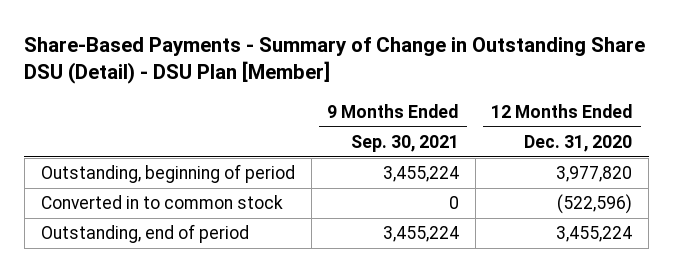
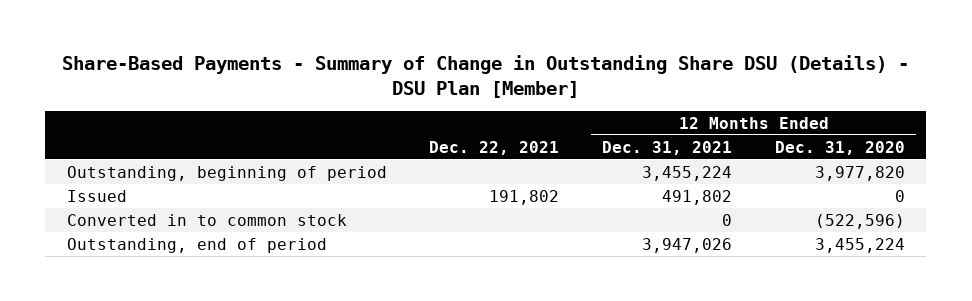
- Share-Based Payments - Summary of Change in Outstanding Share DSU (Detail) - DSU Plan [Member]
+ Share-Based Payments - Summary of Change in Outstanding Share DSU (Details) - DSU Plan [Member]
- | 9 Months Ended Sep. 30, 2021 | 12 Months Ended Dec. 31, 2020
+ | Dec. 22, 2021 | 12 Months Ended Dec. 31, 2021 | 12 Months Ended Dec. 31, 2020
+ Issued | 191,802 | 491,802 | 0

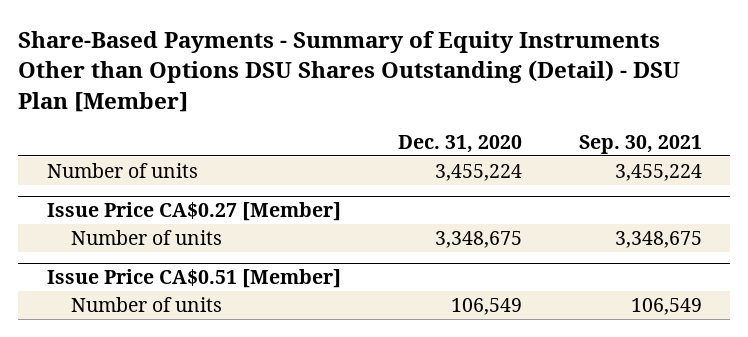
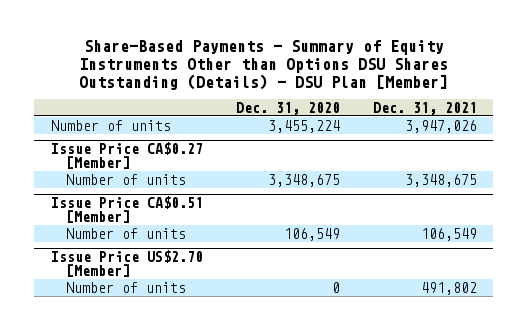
- Share-Based Payments - Summary of Equity Instruments Other than Options DSU Shares Outstanding (Detail) - DSU Plan [Member]
+ Share-Based Payments - Summary of Equity Instruments Other than Options DSU Shares Outstanding (Details) - DSU Plan [Member]
- | Dec. 31, 2020 | Sep. 30, 2021
+ | Dec. 31, 2020 | Dec. 31, 2021
+ Issue Price US$2.70 [Member]
+ Number of units | 0 | 491,802

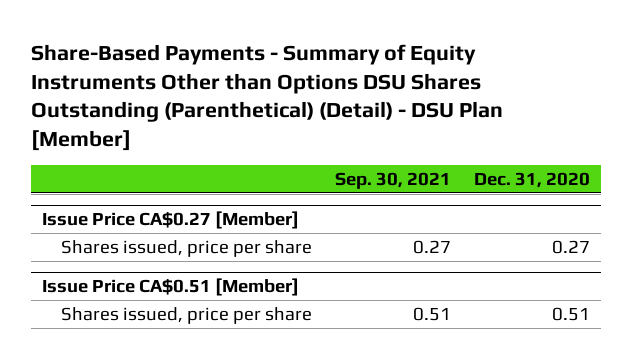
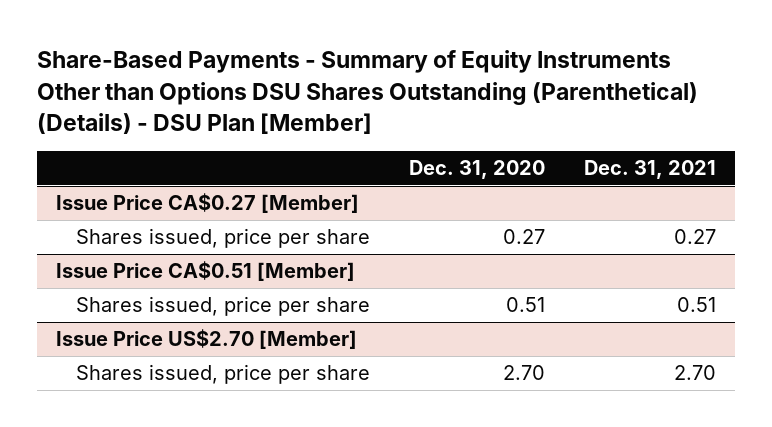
- Share-Based Payments - Summary of Equity Instruments Other than Options DSU Shares Outstanding (Parenthetical) (Detail) - DSU Plan [Member]
+ Share-Based Payments - Summary of Equity Instruments Other than Options DSU Shares Outstanding (Parenthetical) (Details) - DSU Plan [Member]
- | Sep. 30, 2021 | Dec. 31, 2020
+ | Dec. 31, 2020 | Dec. 31, 2021
+ Issue Price US$2.70 [Member]
+ Shares issued, price per share | 2.70 | 2.70

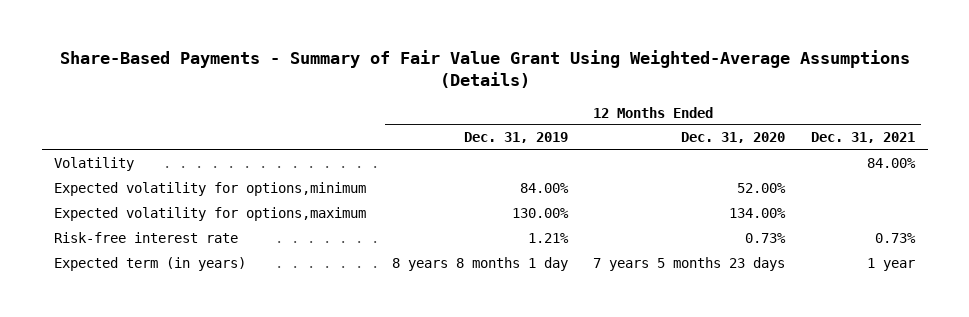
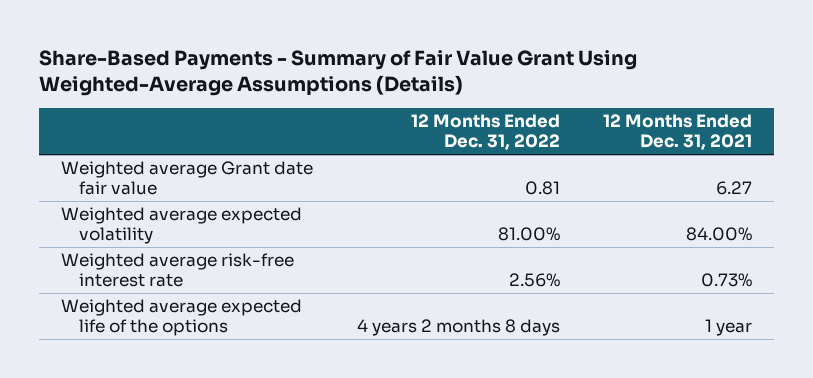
- | 12 Months Ended Dec. 31, 2019 | 12 Months Ended Dec. 31, 2020 | 12 Months Ended Dec. 31, 2021
+ | 12 Months Ended Dec. 31, 2022 | 12 Months Ended Dec. 31, 2021
- Volatility | | | 84.00%
- Expected volatility for options,minimum | 84.00% | 52.00% |
- Expected volatility for options,maximum | 130.00% | 134.00% |
- Risk-free interest rate | 1.21% | 0.73% | 0.73%
- Expected term (in years) | 8 years 8 months 1 day | 7 years 5 months 23 days | 1 year
+ Weighted average Grant date fair value | 0.81 | 6.27
+ Weighted average expected volatility | 81.00% | 84.00%
+ Weighted average risk-free interest rate | 2.56% | 0.73%
+ Weighted average expected life of the options | 4 years 2 months 8 days | 1 year

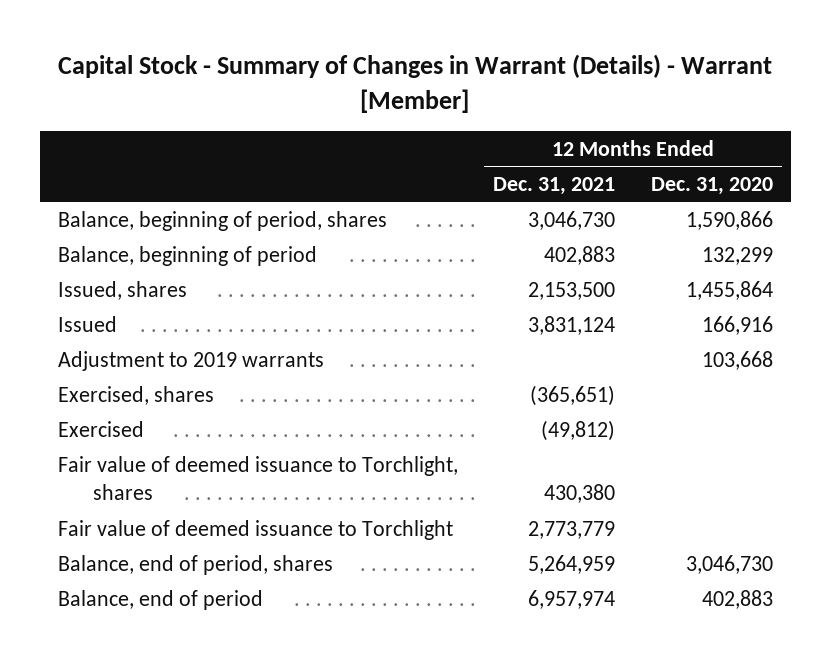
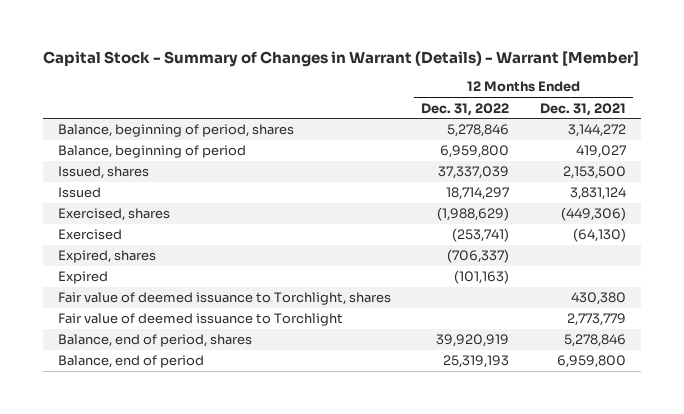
- | 12 Months Ended Dec. 31, 2021 | 12 Months Ended Dec. 31, 2020
+ | 12 Months Ended Dec. 31, 2022 | 12 Months Ended Dec. 31, 2021
- Balance, beginning of period, shares | 3,046,730 | 1,590,866
- Balance, beginning of period | 402,883 | 132,299
+ Balance, beginning of period, shares | 5,278,846 | 3,144,272
+ Balance, beginning of period | 6,959,800 | 419,027
- Adjustment to 2019 warrants | | 103,668
- Exercised, shares | (365,651) |
- Exercised | (49,812) |
+ Exercised, shares | (1,988,629) | (449,306)
+ Exercised | (253,741) | (64,130)
+ Expired, shares | (706,337) |
+ Expired | (101,163) |
- Balance, end of period, shares | 5,264,959 | 3,046,730
- Balance, end of period | 6,957,974 | 402,883
+ Balance, end of period, shares | 39,920,919 | 5,278,846
+ Balance, end of period | 25,319,193 | 6,959,800

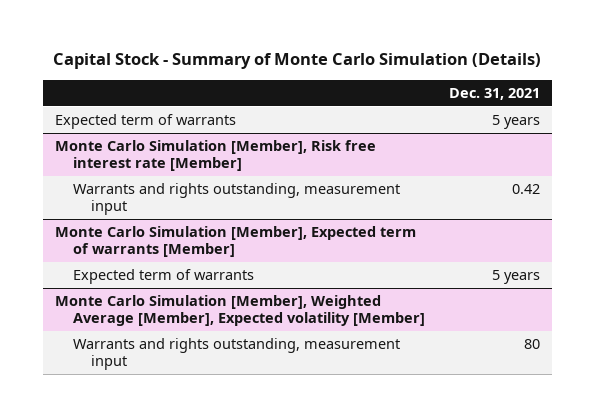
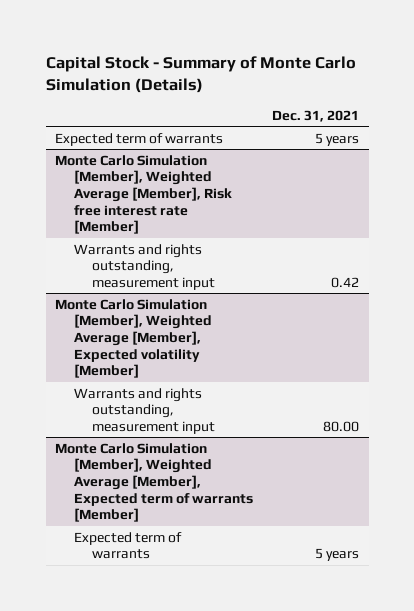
- Monte Carlo Simulation [Member], Risk free interest rate [Member]
+ Monte Carlo Simulation [Member], Weighted Average [Member], Risk free interest rate [Member]
- Monte Carlo Simulation [Member], Expected term of warrants [Member]
- Expected term of warrants | 5 years
@ Monte Carlo Simulation [Member], Weighted Average [Member], Expected volatility [Member]
- Warrants and rights outstanding, measurement input | 80
+ Warrants and rights outstanding, measurement input | 80.00
+ Monte Carlo Simulation [Member], Weighted Average [Member], Expected term of warrants [Member]
+ Expected term of warrants | 5 years

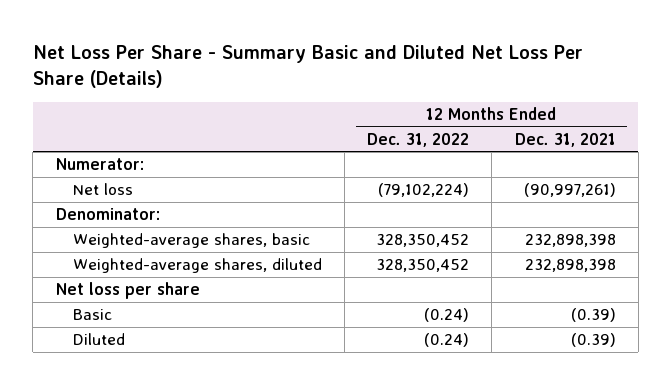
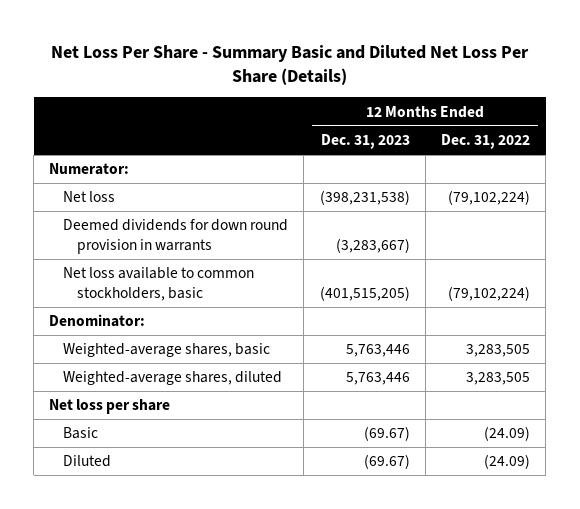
- | 12 Months Ended Dec. 31, 2022 | 12 Months Ended Dec. 31, 2021
+ | 12 Months Ended Dec. 31, 2023 | 12 Months Ended Dec. 31, 2022
+ Deemed dividends for down round provision in warrants | (3,283,667) |
+ Net loss available to common stockholders, basic | (401,515,205) | (79,102,224)
- Weighted-average shares, basic | 328,350,452 | 232,898,398
- Weighted-average shares, diluted | 328,350,452 | 232,898,398
+ Weighted-average shares, basic | 5,763,446 | 3,283,505
+ Weighted-average shares, diluted | 5,763,446 | 3,283,505
- Basic | (0.24) | (0.39)
- Diluted | (0.24) | (0.39)
+ Basic | (69.67) | (24.09)
+ Diluted | (69.67) | (24.09)

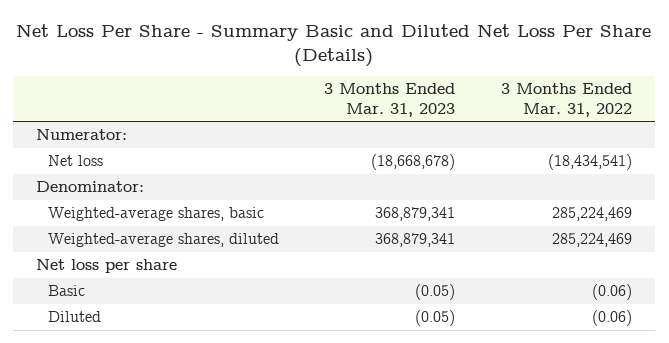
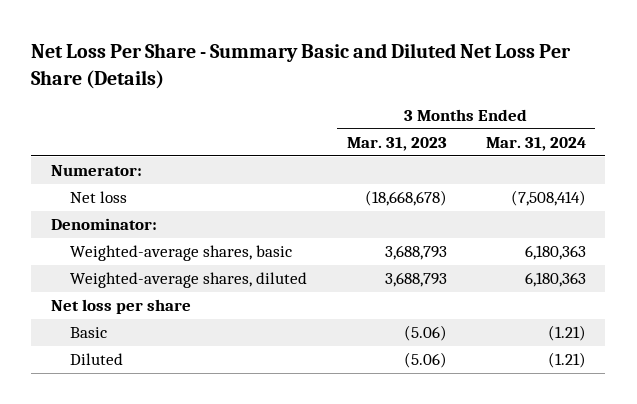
- | 3 Months Ended Mar. 31, 2023 | 3 Months Ended Mar. 31, 2022
+ | 3 Months Ended Mar. 31, 2023 | 3 Months Ended Mar. 31, 2024
- Weighted-average shares, basic | 368,879,341 | 285,224,469
- Weighted-average shares, diluted | 368,879,341 | 285,224,469
+ Weighted-average shares, basic | 3,688,793 | 6,180,363
+ Weighted-average shares, diluted | 3,688,793 | 6,180,363
- Basic | (0.05) | (0.06)
- Diluted | (0.05) | (0.06)
+ Basic | (5.06) | (1.21)
+ Diluted | (5.06) | (1.21)

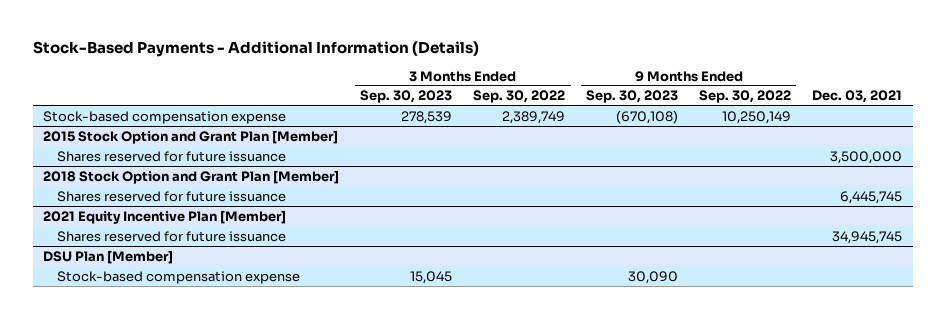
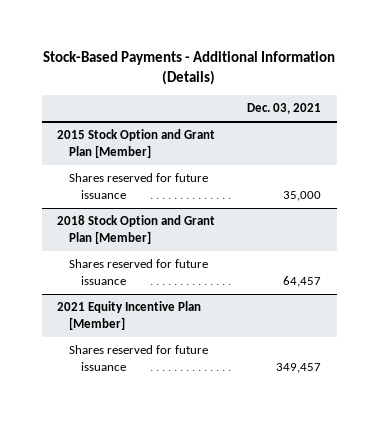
- | 3 Months Ended Sep. 30, 2023 | 3 Months Ended Sep. 30, 2022 | 9 Months Ended Sep. 30, 2023 | 9 Months Ended Sep. 30, 2022 | Dec. 03, 2021
+ | Dec. 03, 2021
- Stock-based compensation expense | 278,539 | 2,389,749 | (670,108) | 10,250,149 |
@ 2015 Stock Option and Grant Plan [Member]
- Shares reserved for future issuance | | | | | 3,500,000
+ Shares reserved for future issuance | 35,000
@ 2018 Stock Option and Grant Plan [Member]
- Shares reserved for future issuance | | | | | 6,445,745
+ Shares reserved for future issuance | 64,457
@ 2021 Equity Incentive Plan [Member]
- Shares reserved for future issuance | | | | | 34,945,745
- DSU Plan [Member]
- Stock-based compensation expense | 15,045 | | 30,090 | |
@ 2021 Equity Incentive Plan [Member]
+ Shares reserved for future issuance | 349,457

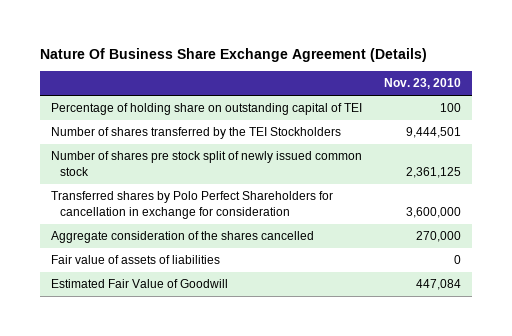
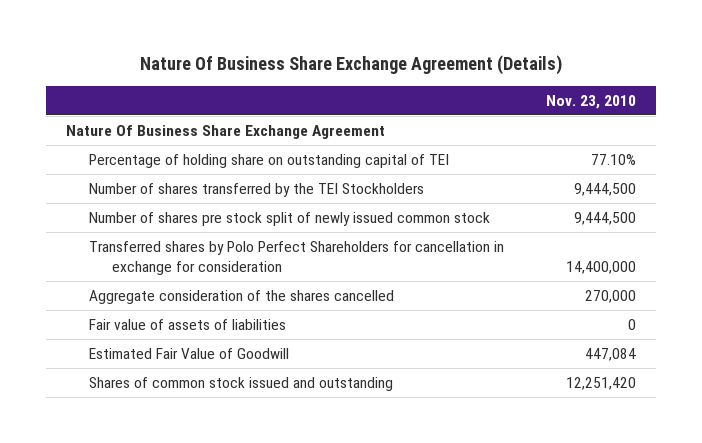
- Percentage of holding share on outstanding capital of TEI | 100
- Number of shares transferred by the TEI Stockholders | 9,444,501
- Number of shares pre stock split of newly issued common stock | 2,361,125
- Transferred shares by Polo Perfect Shareholders for cancellation in exchange for consideration | 3,600,000
+ Nature Of Business Share Exchange Agreement
+ Percentage of holding share on outstanding capital of TEI | 77.10%
+ Number of shares transferred by the TEI Stockholders | 9,444,500
+ Number of shares pre stock split of newly issued common stock | 9,444,500
+ Transferred shares by Polo Perfect Shareholders for cancellation in exchange for consideration | 14,400,000
+ Shares of common stock issued and outstanding | 12,251,420

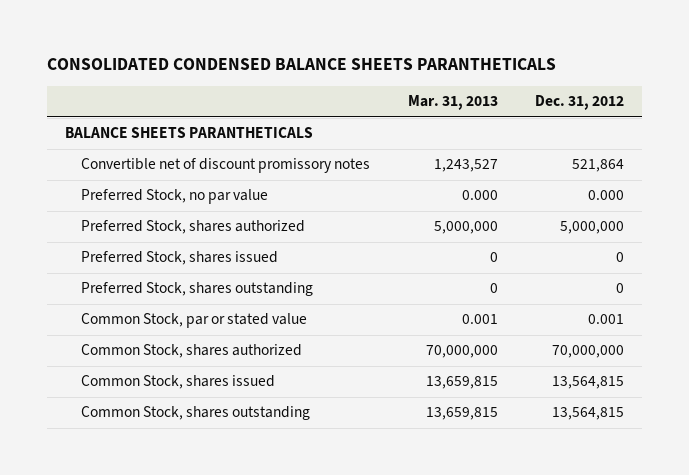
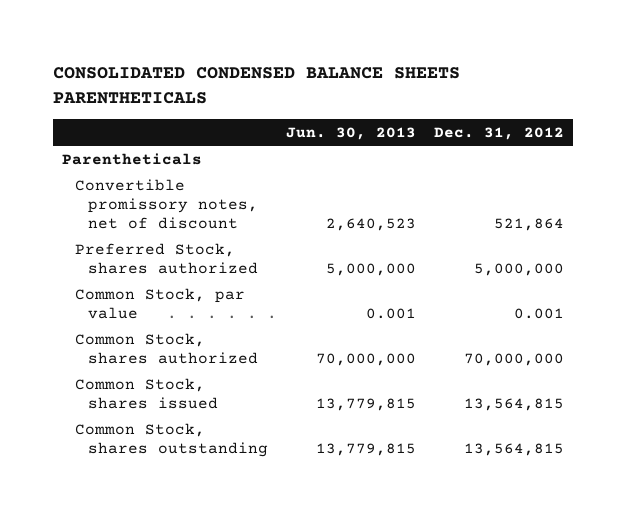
- CONSOLIDATED CONDENSED BALANCE SHEETS PARANTHETICALS
+ CONSOLIDATED CONDENSED BALANCE SHEETS PARENTHETICALS
- | Mar. 31, 2013 | Dec. 31, 2012
+ | Jun. 30, 2013 | Dec. 31, 2012
- BALANCE SHEETS PARANTHETICALS
- Convertible net of discount promissory notes | 1,243,527 | 521,864
- Preferred Stock, no par value | 0.000 | 0.000
+ Parentheticals
+ Convertible promissory notes, net of discount | 2,640,523 | 521,864
- Preferred Stock, shares issued | 0 | 0
- Preferred Stock, shares outstanding | 0 | 0
- Common Stock, par or stated value | 0.001 | 0.001
+ Common Stock, par value | 0.001 | 0.001

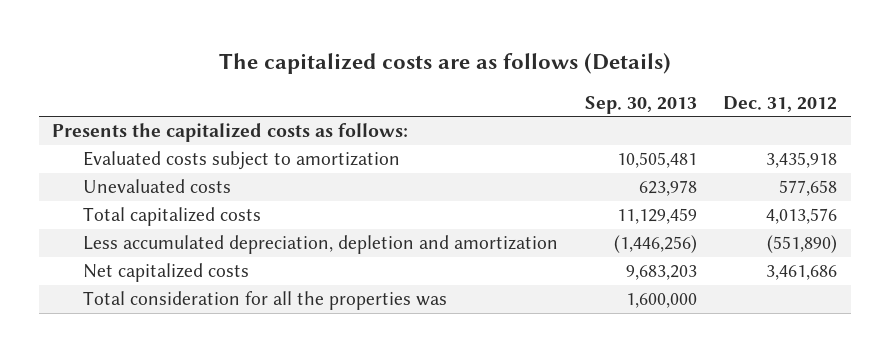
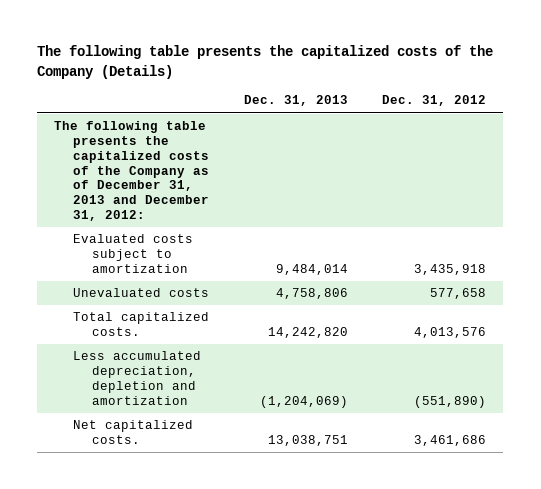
- The capitalized costs are as follows (Details)
+ The following table presents the capitalized costs of the Company (Details)
- | Sep. 30, 2013 | Dec. 31, 2012
+ | Dec. 31, 2013 | Dec. 31, 2012
- Presents the capitalized costs as follows:
+ The following table presents the capitalized costs of the Company as of December 31, 2013 and December 31, 2012:
- Total capitalized costs | 11,129,459 | 4,013,576
+ Total capitalized costs. | 14,242,820 | 4,013,576
- Net capitalized costs | 9,683,203 | 3,461,686
- Total consideration for all the properties was | 1,600,000 |
+ Net capitalized costs. | 13,038,751 | 3,461,686

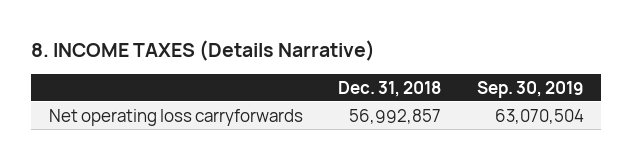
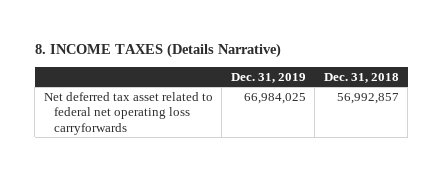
- | Dec. 31, 2018 | Sep. 30, 2019
+ | Dec. 31, 2019 | Dec. 31, 2018
- Net operating loss carryforwards | 56,992,857 | 63,070,504
+ Net deferred tax asset related to federal net operating loss carryforwards | 66,984,025 | 56,992,857

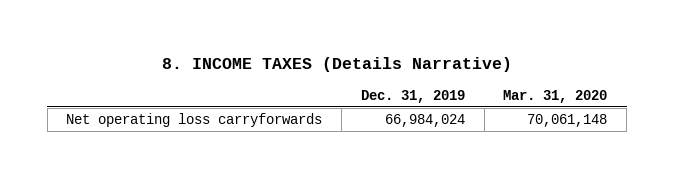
- | Dec. 31, 2019 | Dec. 31, 2018
+ | Dec. 31, 2019 | Mar. 31, 2020
- Net deferred tax asset related to federal net operating loss carryforwards | 66,984,025 | 56,992,857
+ Net operating loss carryforwards | 66,984,024 | 70,061,148

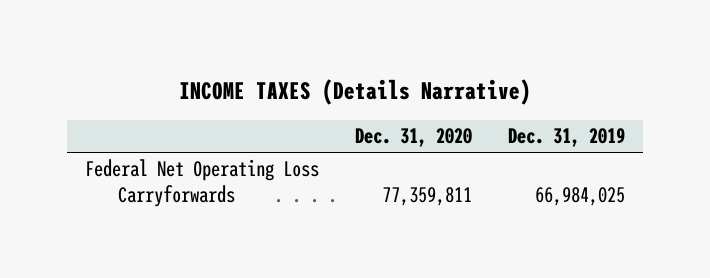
- 8. INCOME TAXES (Details Narrative)
+ INCOME TAXES (Details Narrative)
- | Dec. 31, 2019 | Mar. 31, 2020
+ | Dec. 31, 2020 | Dec. 31, 2019
- Net operating loss carryforwards | 66,984,024 | 70,061,148
+ Federal Net Operating Loss Carryforwards | 77,359,811 | 66,984,025

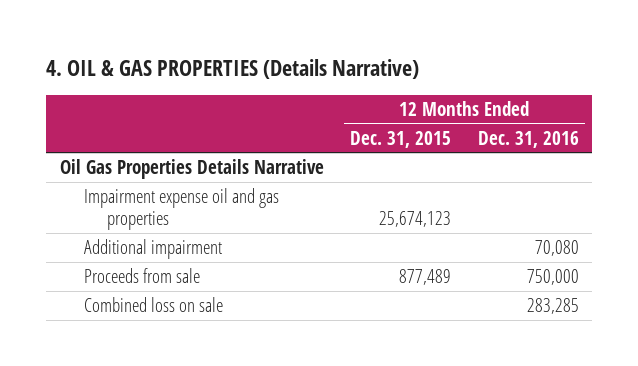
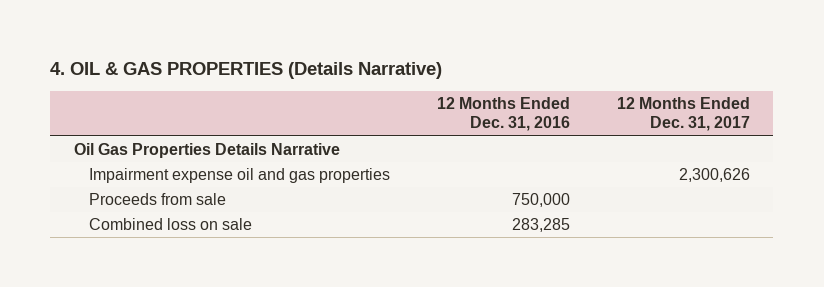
- | 12 Months Ended Dec. 31, 2015 | 12 Months Ended Dec. 31, 2016
+ | 12 Months Ended Dec. 31, 2016 | 12 Months Ended Dec. 31, 2017
- Additional impairment | | 70,080

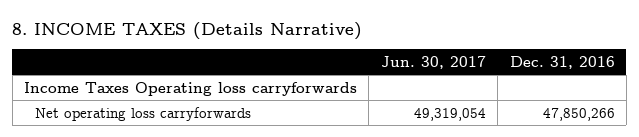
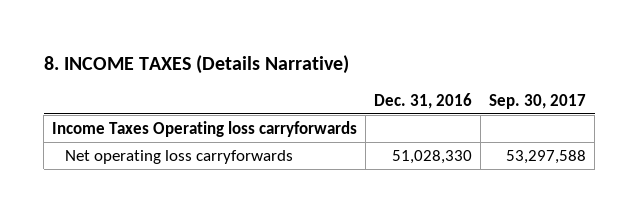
- | Jun. 30, 2017 | Dec. 31, 2016
+ | Dec. 31, 2016 | Sep. 30, 2017
- Net operating loss carryforwards | 49,319,054 | 47,850,266
+ Net operating loss carryforwards | 51,028,330 | 53,297,588

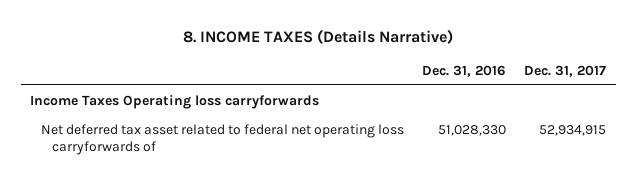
- | Dec. 31, 2016 | Sep. 30, 2017
+ | Dec. 31, 2016 | Dec. 31, 2017
- Net operating loss carryforwards | 51,028,330 | 53,297,588
+ Net deferred tax asset related to federal net operating loss carryforwards of | 51,028,330 | 52,934,915

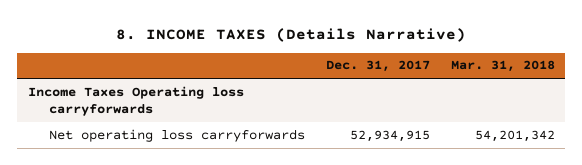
- | Dec. 31, 2016 | Dec. 31, 2017
+ | Dec. 31, 2017 | Mar. 31, 2018
- Net deferred tax asset related to federal net operating loss carryforwards of | 51,028,330 | 52,934,915
+ Net operating loss carryforwards | 52,934,915 | 54,201,342

